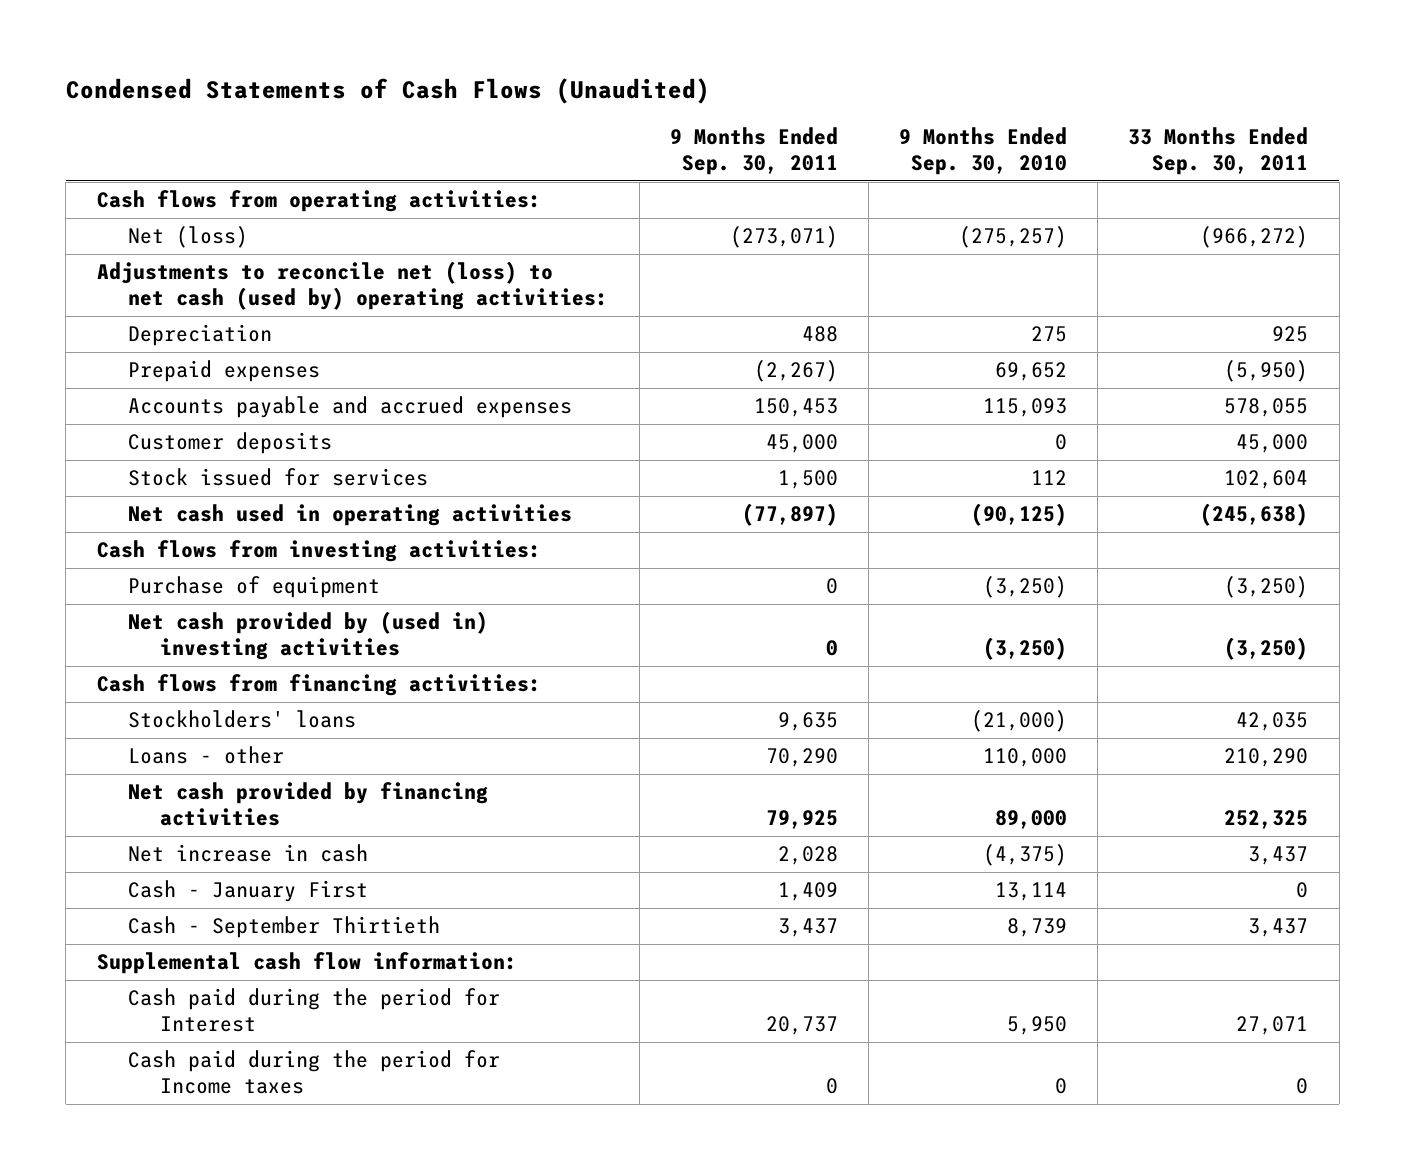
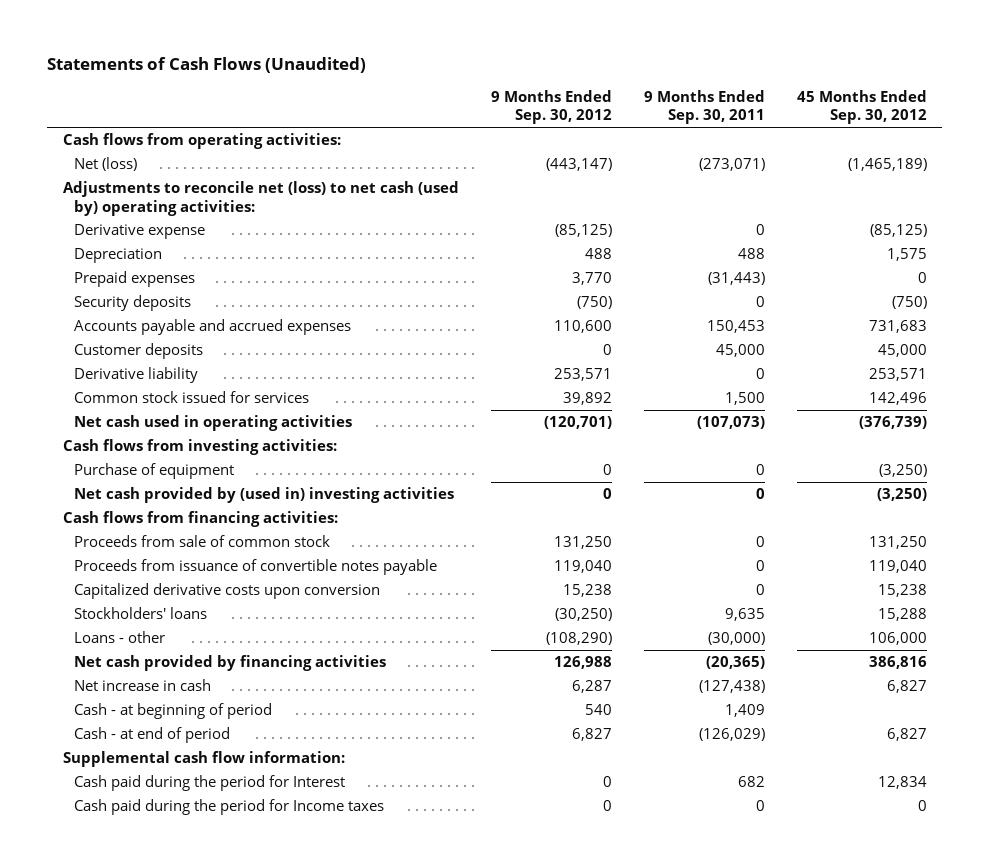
- Condensed Statements of Cash Flows (Unaudited)
+ Statements of Cash Flows (Unaudited)
- | 9 Months Ended Sep. 30, 2011 | 9 Months Ended Sep. 30, 2010 | 33 Months Ended Sep. 30, 2011
+ | 9 Months Ended Sep. 30, 2012 | 9 Months Ended Sep. 30, 2011 | 45 Months Ended Sep. 30, 2012
+ Derivative expense | (85,125) | 0 | (85,125)
- Prepaid expenses | (2,267) | 69,652 | (5,950)
+ Prepaid expenses | 3,770 | (31,443) | 0
+ Security deposits | (750) | 0 | (750)
- Stock issued for services | 1,500 | 112 | 102,604
- Net cash used in operating activities | (77,897) | (90,125) | (245,638)
+ Derivative liability | 253,571 | 0 | 253,571
+ Common stock issued for services | 39,892 | 1,500 | 142,496
+ Net cash used in operating activities | (120,701) | (107,073) | (376,739)
+ Proceeds from sale of common stock | 131,250 | 0 | 131,250
+ Proceeds from issuance of convertible notes payable | 119,040 | 0 | 119,040
+ Capitalized derivative costs upon conversion | 15,238 | 0 | 15,238
- Loans - other | 70,290 | 110,000 | 210,290
- Net cash provided by financing activities | 79,925 | 89,000 | 252,325
- Net increase in cash | 2,028 | (4,375) | 3,437
- Cash - January First | 1,409 | 13,114 | 0
- Cash - September Thirtieth | 3,437 | 8,739 | 3,437
+ Loans - other | (108,290) | (30,000) | 106,000
+ Net cash provided by financing activities | 126,988 | (20,365) | 386,816
+ Net increase in cash | 6,287 | (127,438) | 6,827
+ Cash - at beginning of period | 540 | 1,409 |
+ Cash - at end of period | 6,827 | (126,029) | 6,827
- Cash paid during the period for Interest | 20,737 | 5,950 | 27,071
+ Cash paid during the period for Interest | 0 | 682 | 12,834

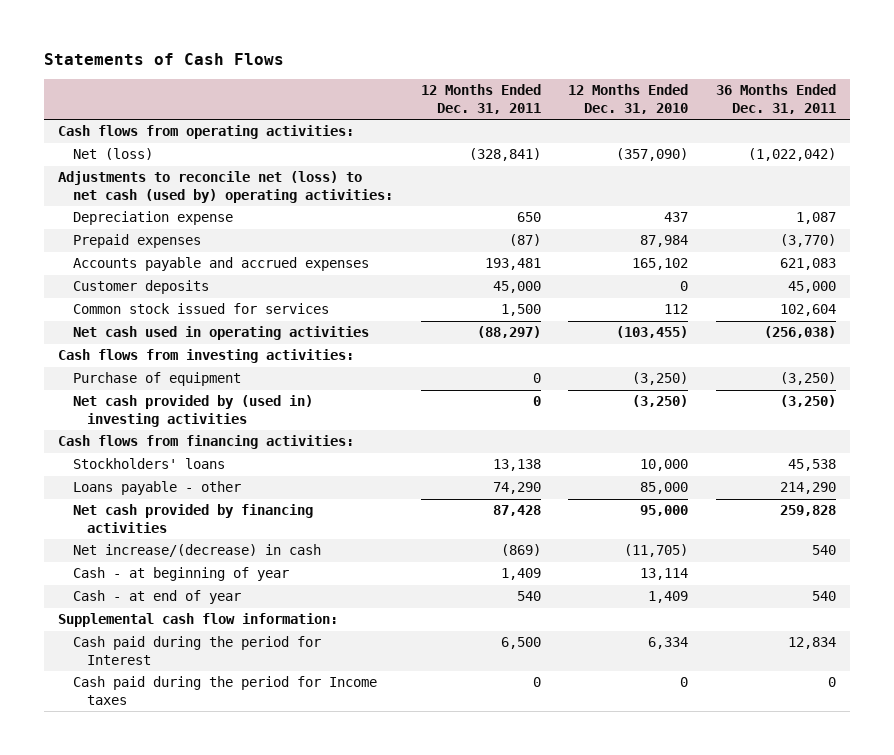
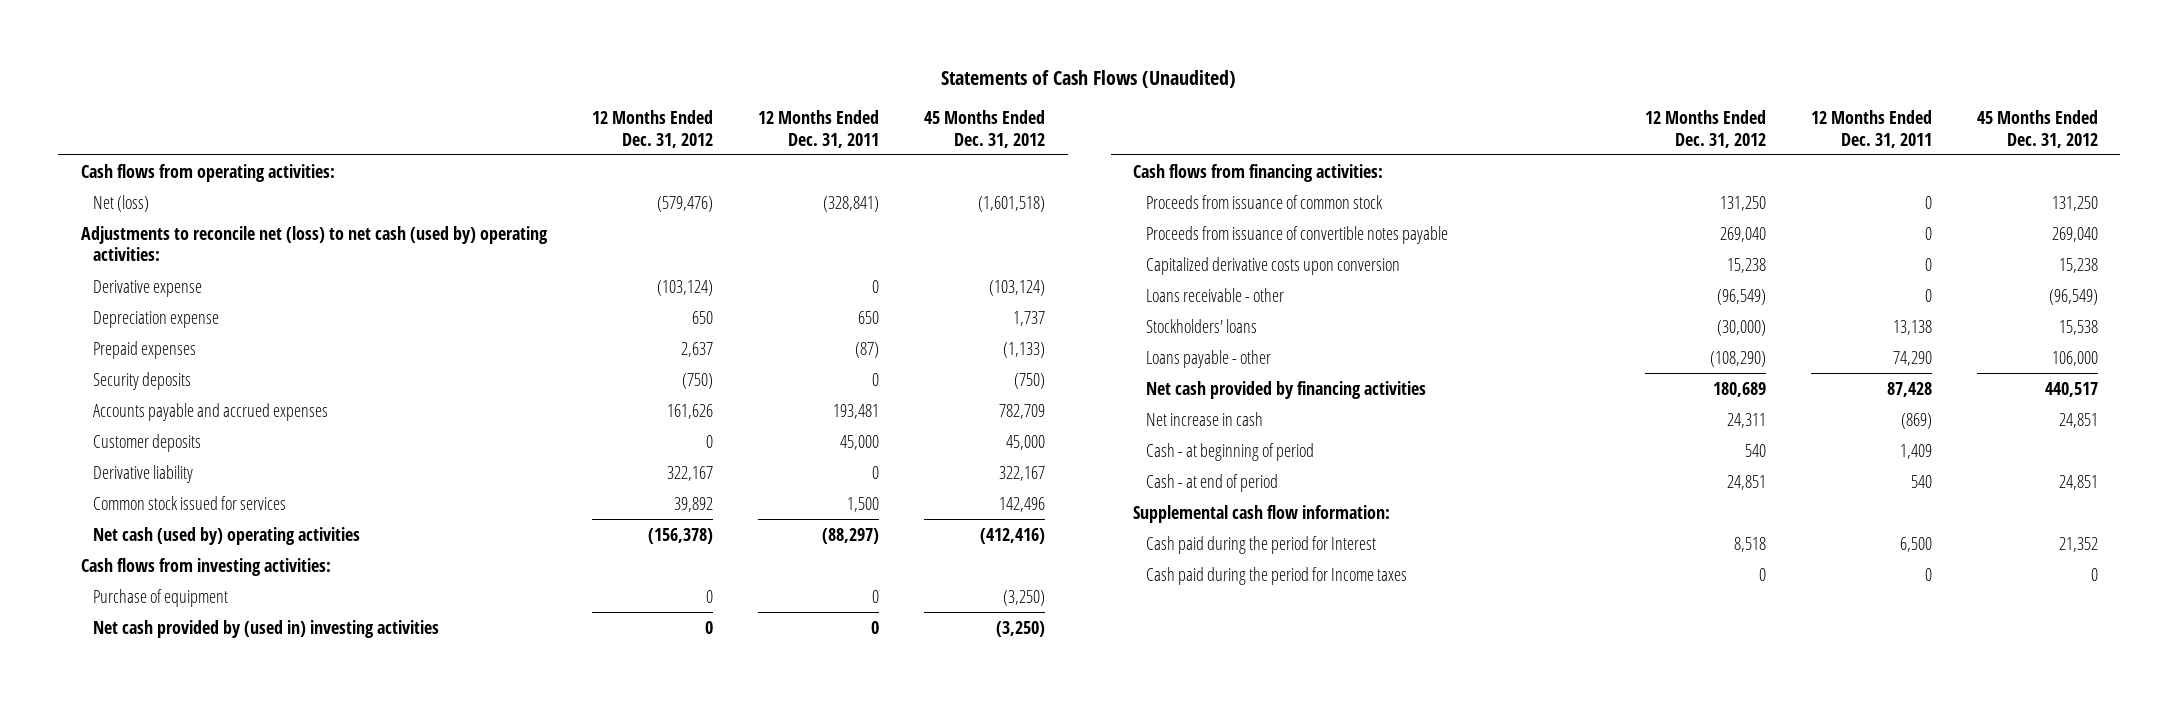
- Statements of Cash Flows
+ Statements of Cash Flows (Unaudited)
- | 12 Months Ended Dec. 31, 2011 | 12 Months Ended Dec. 31, 2010 | 36 Months Ended Dec. 31, 2011
+ | 12 Months Ended Dec. 31, 2012 | 12 Months Ended Dec. 31, 2011 | 45 Months Ended Dec. 31, 2012
+ Derivative expense | (103,124) | 0 | (103,124)
+ Security deposits | (750) | 0 | (750)
+ Derivative liability | 322,167 | 0 | 322,167
- Net cash used in operating activities | (88,297) | (103,455) | (256,038)
+ Net cash (used by) operating activities | (156,378) | (88,297) | (412,416)
+ Proceeds from issuance of common stock | 131,250 | 0 | 131,250
+ Proceeds from issuance of convertible notes payable | 269,040 | 0 | 269,040
+ Capitalized derivative costs upon conversion | 15,238 | 0 | 15,238
+ Loans receivable - other | (96,549) | 0 | (96,549)
- Net increase/(decrease) in cash | (869) | (11,705) | 540
- Cash - at beginning of year | 1,409 | 13,114 |
- Cash - at end of year | 540 | 1,409 | 540
+ Net increase in cash | 24,311 | (869) | 24,851
+ Cash - at beginning of period | 540 | 1,409 |
+ Cash - at end of period | 24,851 | 540 | 24,851

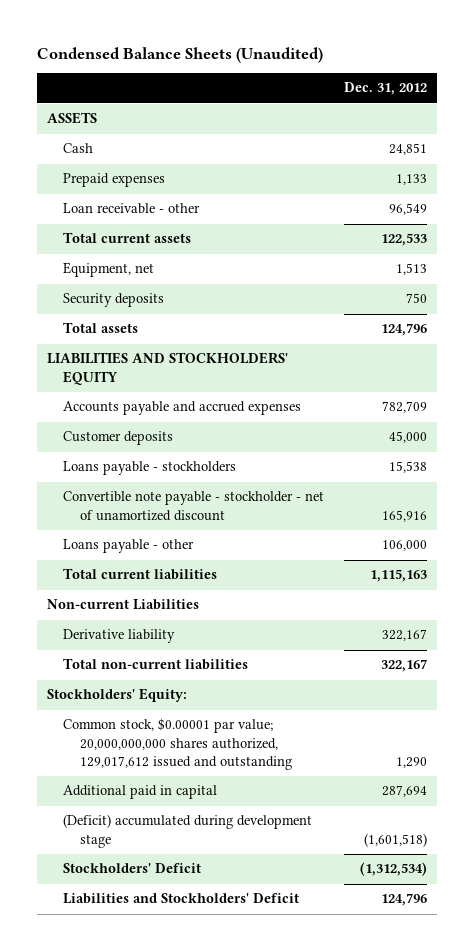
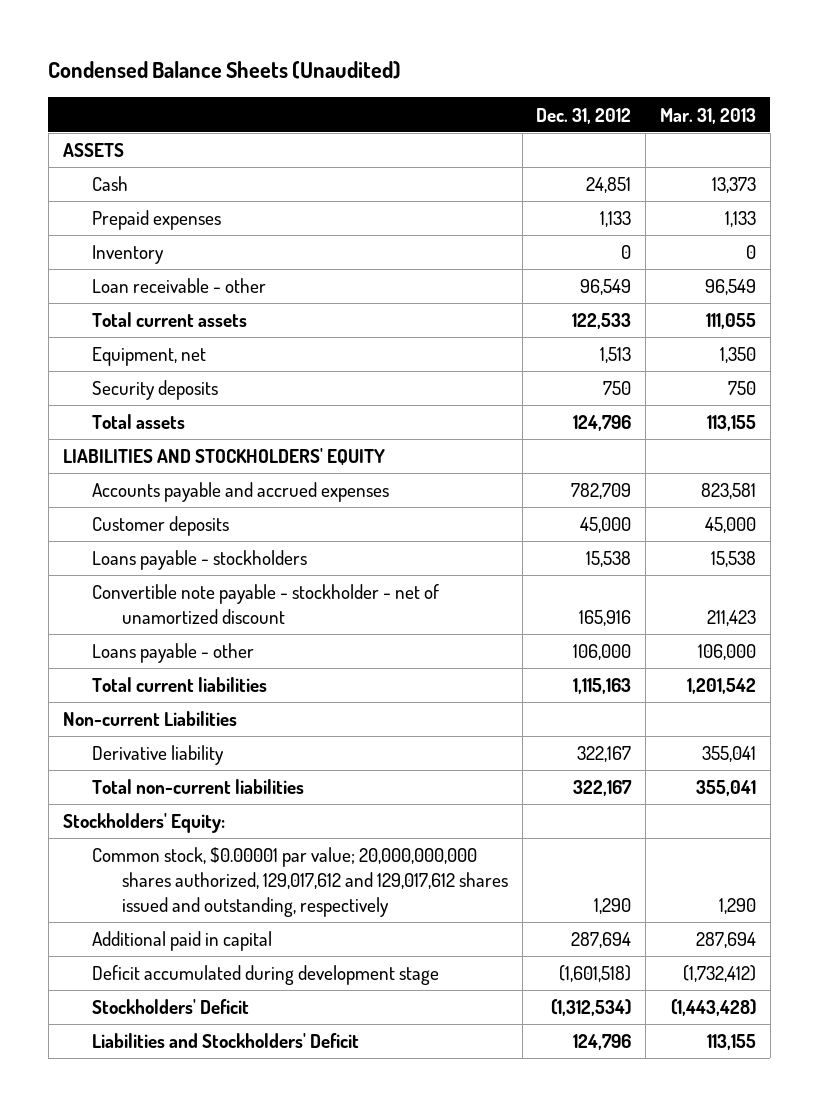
- | Dec. 31, 2012
+ | Dec. 31, 2012 | Mar. 31, 2013
+ Inventory | 0 | 0
- Common stock, $0.00001 par value; 20,000,000,000 shares authorized, 129,017,612 issued and outstanding | 1,290
+ Common stock, $0.00001 par value; 20,000,000,000 shares authorized, 129,017,612 and 129,017,612 shares issued and outstanding, respectively | 1,290 | 1,290
- (Deficit) accumulated during development stage | (1,601,518)
+ Deficit accumulated during development stage | (1,601,518) | (1,732,412)

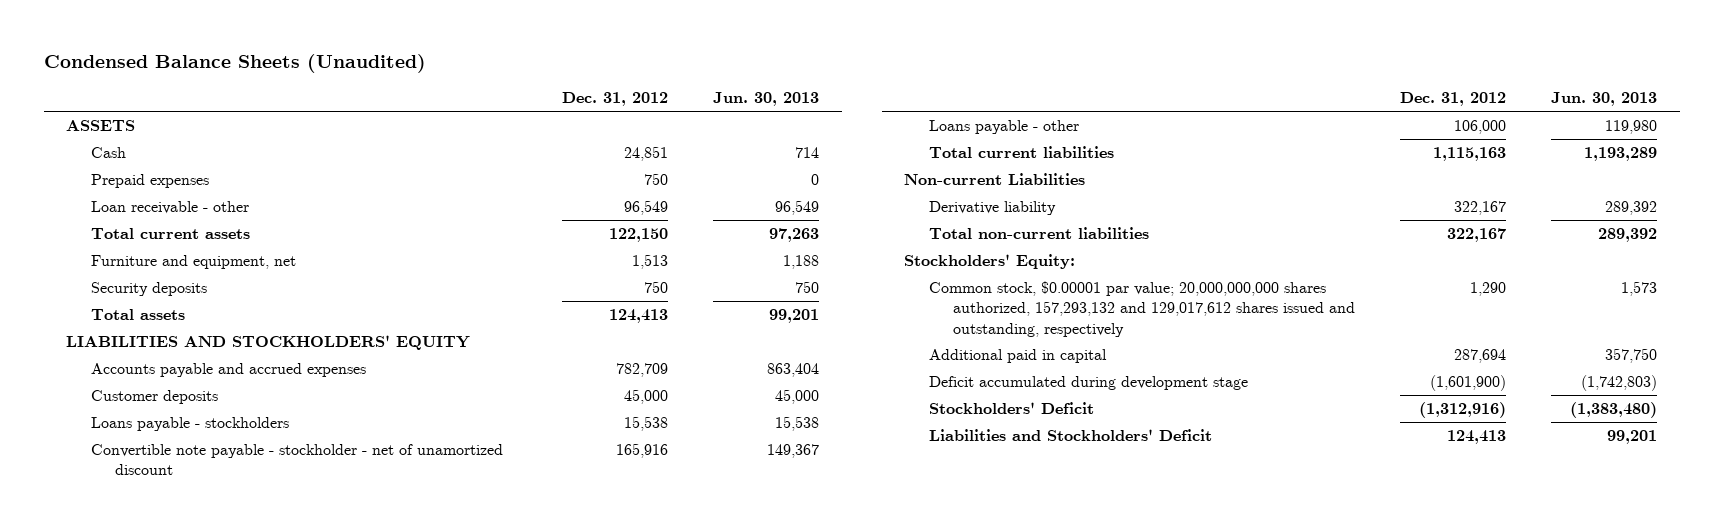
- | Dec. 31, 2012 | Mar. 31, 2013
+ | Dec. 31, 2012 | Jun. 30, 2013
- Prepaid expenses | 1,133 | 1,133
- Inventory | 0 | 0
+ Prepaid expenses | 750 | 0
- Total current assets | 122,533 | 111,055
- Equipment, net | 1,513 | 1,350
+ Total current assets | 122,150 | 97,263
+ Furniture and equipment, net | 1,513 | 1,188
- Total assets | 124,796 | 113,155
+ Total assets | 124,413 | 99,201
- Common stock, $0.00001 par value; 20,000,000,000 shares authorized, 129,017,612 and 129,017,612 shares issued and outstanding, respectively | 1,290 | 1,290
+ Common stock, $0.00001 par value; 20,000,000,000 shares authorized, 157,293,132 and 129,017,612 shares issued and outstanding, respectively | 1,290 | 1,573
- Deficit accumulated during development stage | (1,601,518) | (1,732,412)
- Stockholders' Deficit | (1,312,534) | (1,443,428)
- Liabilities and Stockholders' Deficit | 124,796 | 113,155
+ Deficit accumulated during development stage | (1,601,900) | (1,742,803)
+ Stockholders' Deficit | (1,312,916) | (1,383,480)
+ Liabilities and Stockholders' Deficit | 124,413 | 99,201

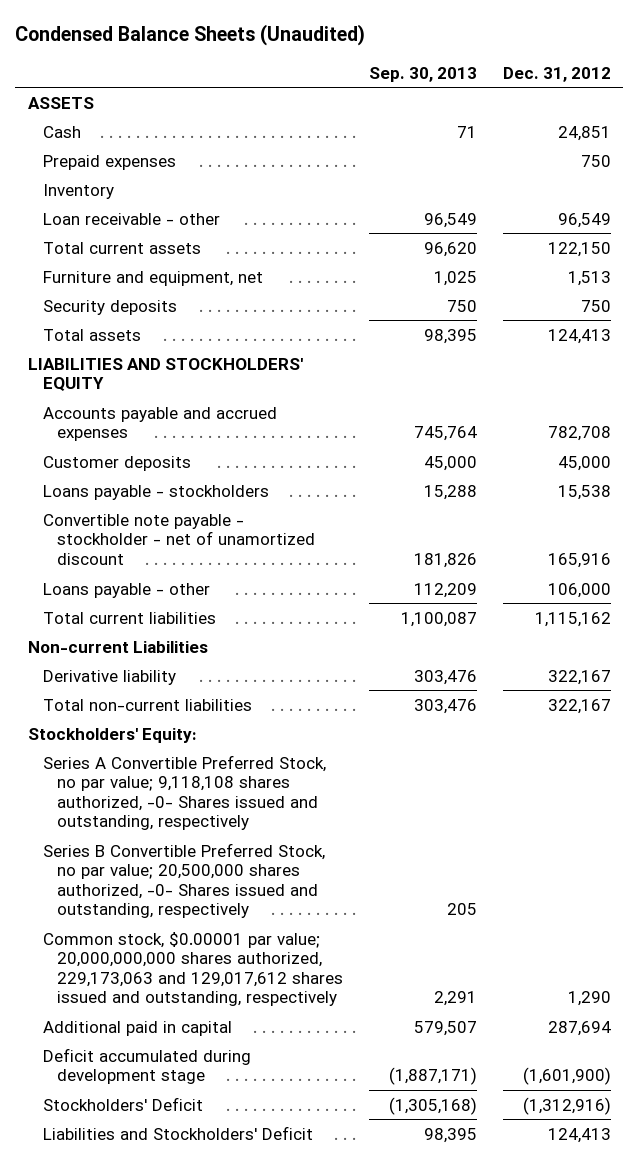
- | Dec. 31, 2012 | Jun. 30, 2013
+ | Sep. 30, 2013 | Dec. 31, 2012
+ Inventory
- Accounts payable and accrued expenses | 782,709 | 863,404
+ Accounts payable and accrued expenses | 745,764 | 782,708
- Total current liabilities | 1,115,163 | 1,193,289
+ Total current liabilities | 1,100,087 | 1,115,162
- Common stock, $0.00001 par value; 20,000,000,000 shares authorized, 157,293,132 and 129,017,612 shares issued and outstanding, respectively | 1,290 | 1,573
+ Series A Convertible Preferred Stock, no par value; 9,118,108 shares authorized, -0- Shares issued and outstanding, respectively
+ Series B Convertible Preferred Stock, no par value; 20,500,000 shares authorized, -0- Shares issued and outstanding, respectively | 205 |
+ Common stock, $0.00001 par value; 20,000,000,000 shares authorized, 229,173,063 and 129,017,612 shares issued and outstanding, respectively | 2,291 | 1,290

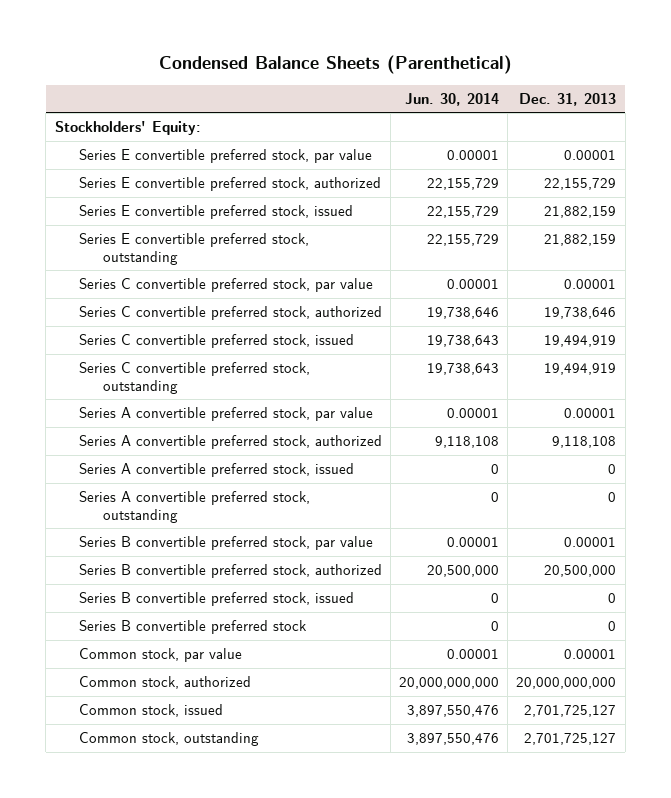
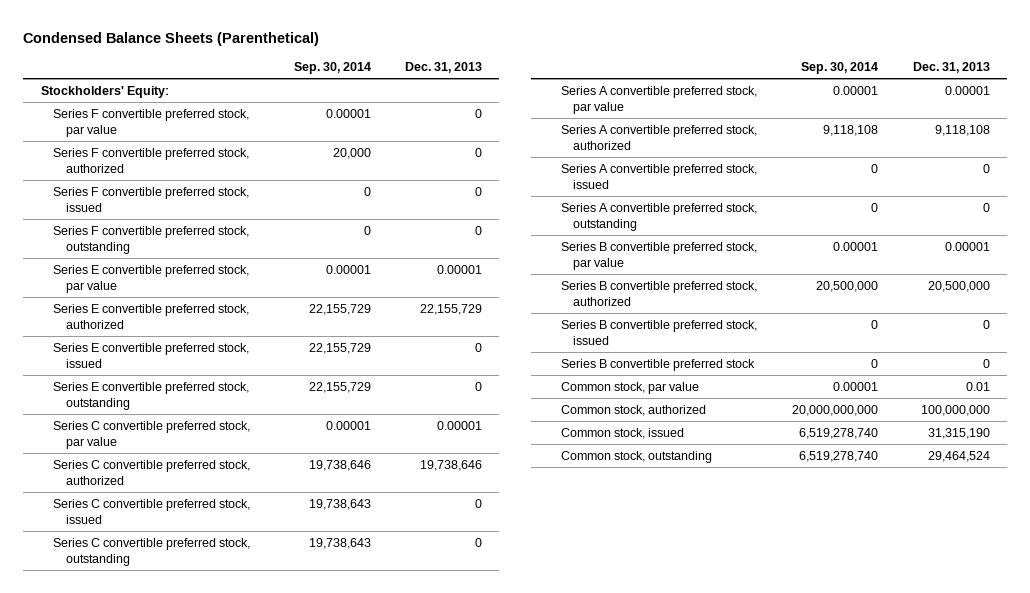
- | Jun. 30, 2014 | Dec. 31, 2013
+ | Sep. 30, 2014 | Dec. 31, 2013
+ Series F convertible preferred stock, par value | 0.00001 | 0
+ Series F convertible preferred stock, authorized | 20,000 | 0
+ Series F convertible preferred stock, issued | 0 | 0
+ Series F convertible preferred stock, outstanding | 0 | 0
- Series E convertible preferred stock, issued | 22,155,729 | 21,882,159
- Series E convertible preferred stock, outstanding | 22,155,729 | 21,882,159
+ Series E convertible preferred stock, issued | 22,155,729 | 0
+ Series E convertible preferred stock, outstanding | 22,155,729 | 0
- Series C convertible preferred stock, issued | 19,738,643 | 19,494,919
- Series C convertible preferred stock, outstanding | 19,738,643 | 19,494,919
+ Series C convertible preferred stock, issued | 19,738,643 | 0
+ Series C convertible preferred stock, outstanding | 19,738,643 | 0
- Common stock, par value | 0.00001 | 0.00001
- Common stock, authorized | 20,000,000,000 | 20,000,000,000
- Common stock, issued | 3,897,550,476 | 2,701,725,127
- Common stock, outstanding | 3,897,550,476 | 2,701,725,127
+ Common stock, par value | 0.00001 | 0.01
+ Common stock, authorized | 20,000,000,000 | 100,000,000
+ Common stock, issued | 6,519,278,740 | 31,315,190
+ Common stock, outstanding | 6,519,278,740 | 29,464,524

